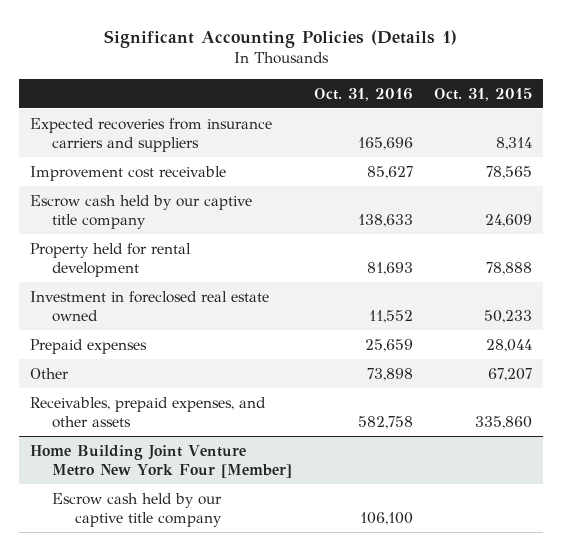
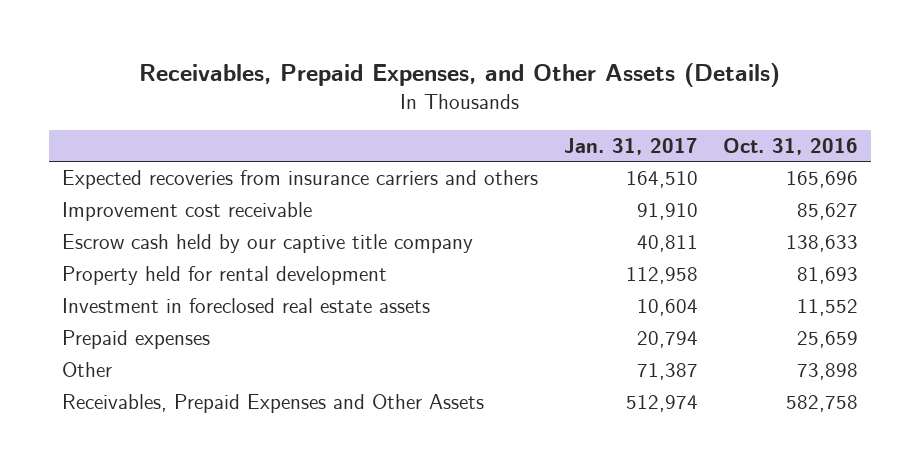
- Significant Accounting Policies (Details 1)
+ Receivables, Prepaid Expenses, and Other Assets (Details)
- | Oct. 31, 2016 | Oct. 31, 2015
+ | Jan. 31, 2017 | Oct. 31, 2016
- Expected recoveries from insurance carriers and suppliers | 165,696 | 8,314
+ Expected recoveries from insurance carriers and others | 164,510 | 165,696
- Investment in foreclosed real estate owned | 11,552 | 50,233
+ Investment in foreclosed real estate assets | 10,604 | 11,552
- Receivables, prepaid expenses, and other assets | 582,758 | 335,860
- Home Building Joint Venture Metro New York Four [Member]
- Escrow cash held by our captive title company | 106,100 |
+ Receivables, Prepaid Expenses and Other Assets | 512,974 | 582,758

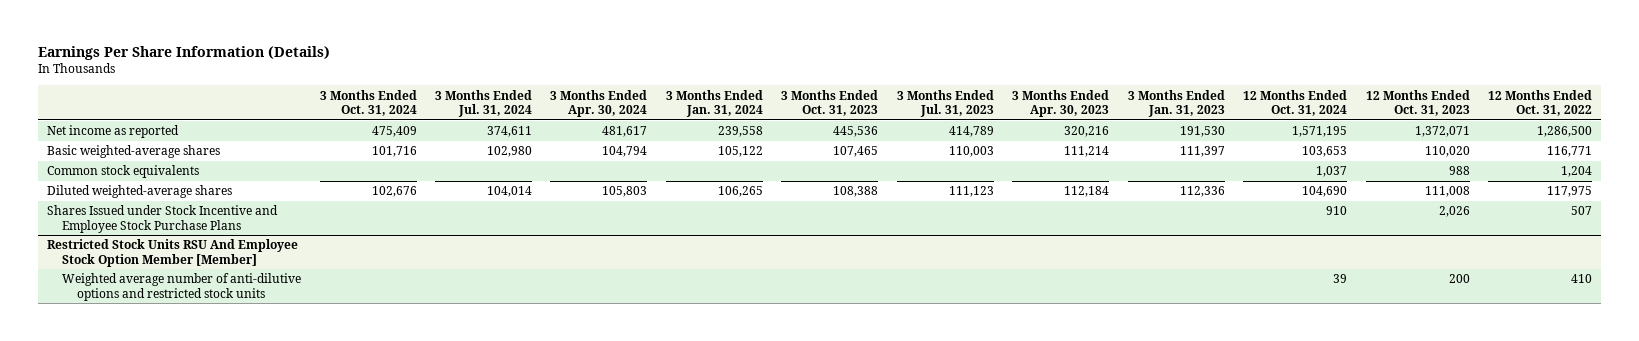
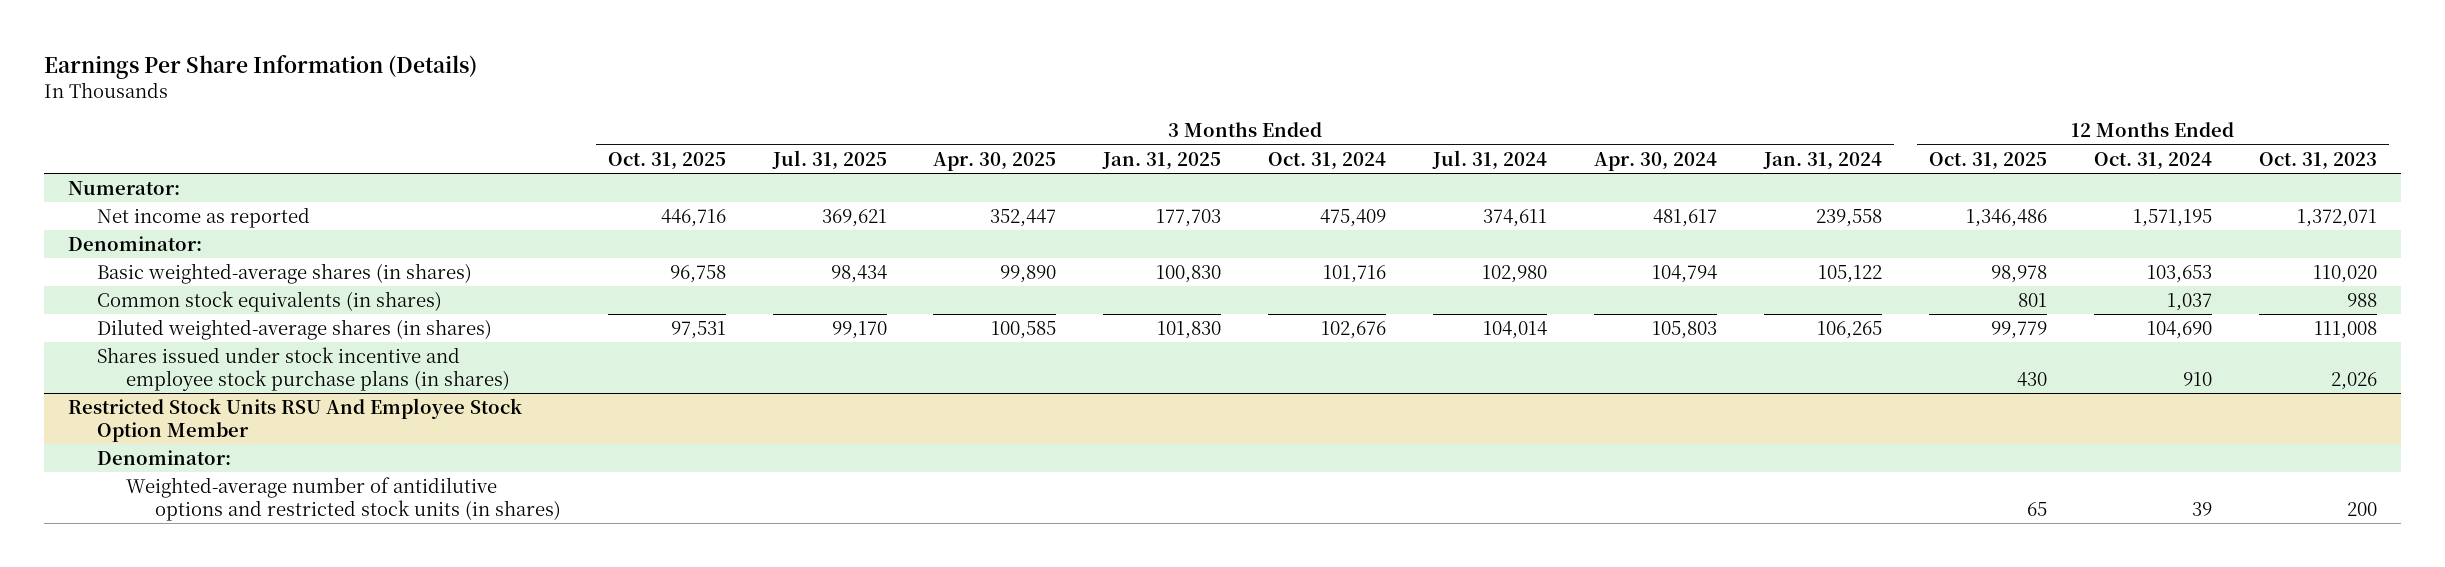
- | 3 Months Ended Oct. 31, 2024 | 3 Months Ended Jul. 31, 2024 | 3 Months Ended Apr. 30, 2024 | 3 Months Ended Jan. 31, 2024 | 3 Months Ended Oct. 31, 2023 | 3 Months Ended Jul. 31, 2023 | 3 Months Ended Apr. 30, 2023 | 3 Months Ended Jan. 31, 2023 | 12 Months Ended Oct. 31, 2024 | 12 Months Ended Oct. 31, 2023 | 12 Months Ended Oct. 31, 2022
+ | 3 Months Ended Oct. 31, 2025 | 3 Months Ended Jul. 31, 2025 | 3 Months Ended Apr. 30, 2025 | 3 Months Ended Jan. 31, 2025 | 3 Months Ended Oct. 31, 2024 | 3 Months Ended Jul. 31, 2024 | 3 Months Ended Apr. 30, 2024 | 3 Months Ended Jan. 31, 2024 | 12 Months Ended Oct. 31, 2025 | 12 Months Ended Oct. 31, 2024 | 12 Months Ended Oct. 31, 2023
+ Numerator:
- Basic weighted-average shares | 101,716 | 102,980 | 104,794 | 105,122 | 107,465 | 110,003 | 111,214 | 111,397 | 103,653 | 110,020 | 116,771
- Common stock equivalents | | | | | | | | | 1,037 | 988 | 1,204
- Diluted weighted-average shares | 102,676 | 104,014 | 105,803 | 106,265 | 108,388 | 111,123 | 112,184 | 112,336 | 104,690 | 111,008 | 117,975
- Shares Issued under Stock Incentive and Employee Stock Purchase Plans | | | | | | | | | 910 | 2,026 | 507
- Restricted Stock Units RSU And Employee Stock Option Member [Member]
- Weighted average number of anti-dilutive options and restricted stock units | | | | | | | | | 39 | 200 | 410
+ Denominator:
+ Basic weighted-average shares (in shares) | 96,758 | 98,434 | 99,890 | 100,830 | 101,716 | 102,980 | 104,794 | 105,122 | 98,978 | 103,653 | 110,020
+ Common stock equivalents (in shares) | | | | | | | | | 801 | 1,037 | 988
+ Diluted weighted-average shares (in shares) | 97,531 | 99,170 | 100,585 | 101,830 | 102,676 | 104,014 | 105,803 | 106,265 | 99,779 | 104,690 | 111,008
+ Shares issued under stock incentive and employee stock purchase plans (in shares) | | | | | | | | | 430 | 910 | 2,026
+ Restricted Stock Units RSU And Employee Stock Option Member
+ Denominator:
+ Weighted-average number of antidilutive options and restricted stock units (in shares) | | | | | | | | | 65 | 39 | 200

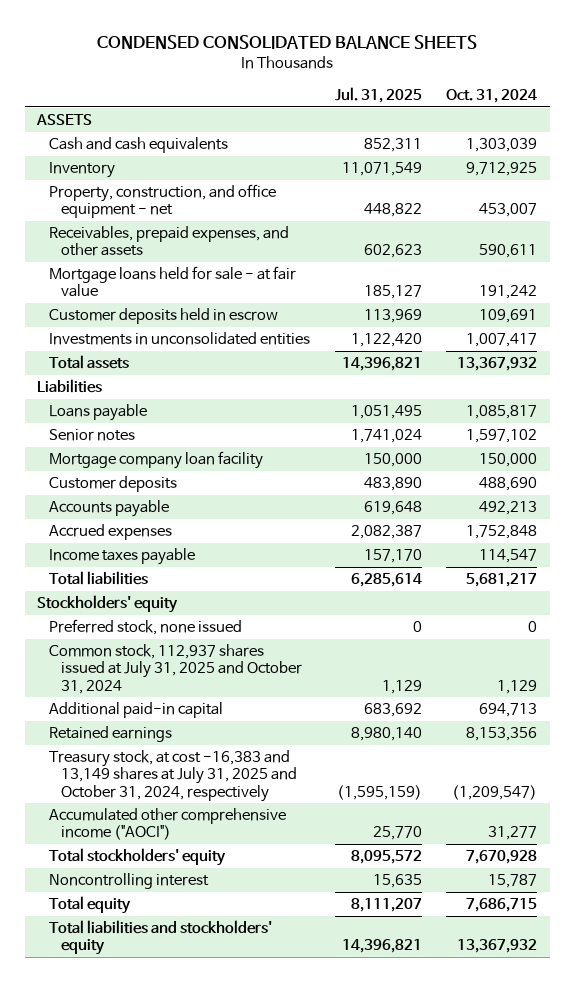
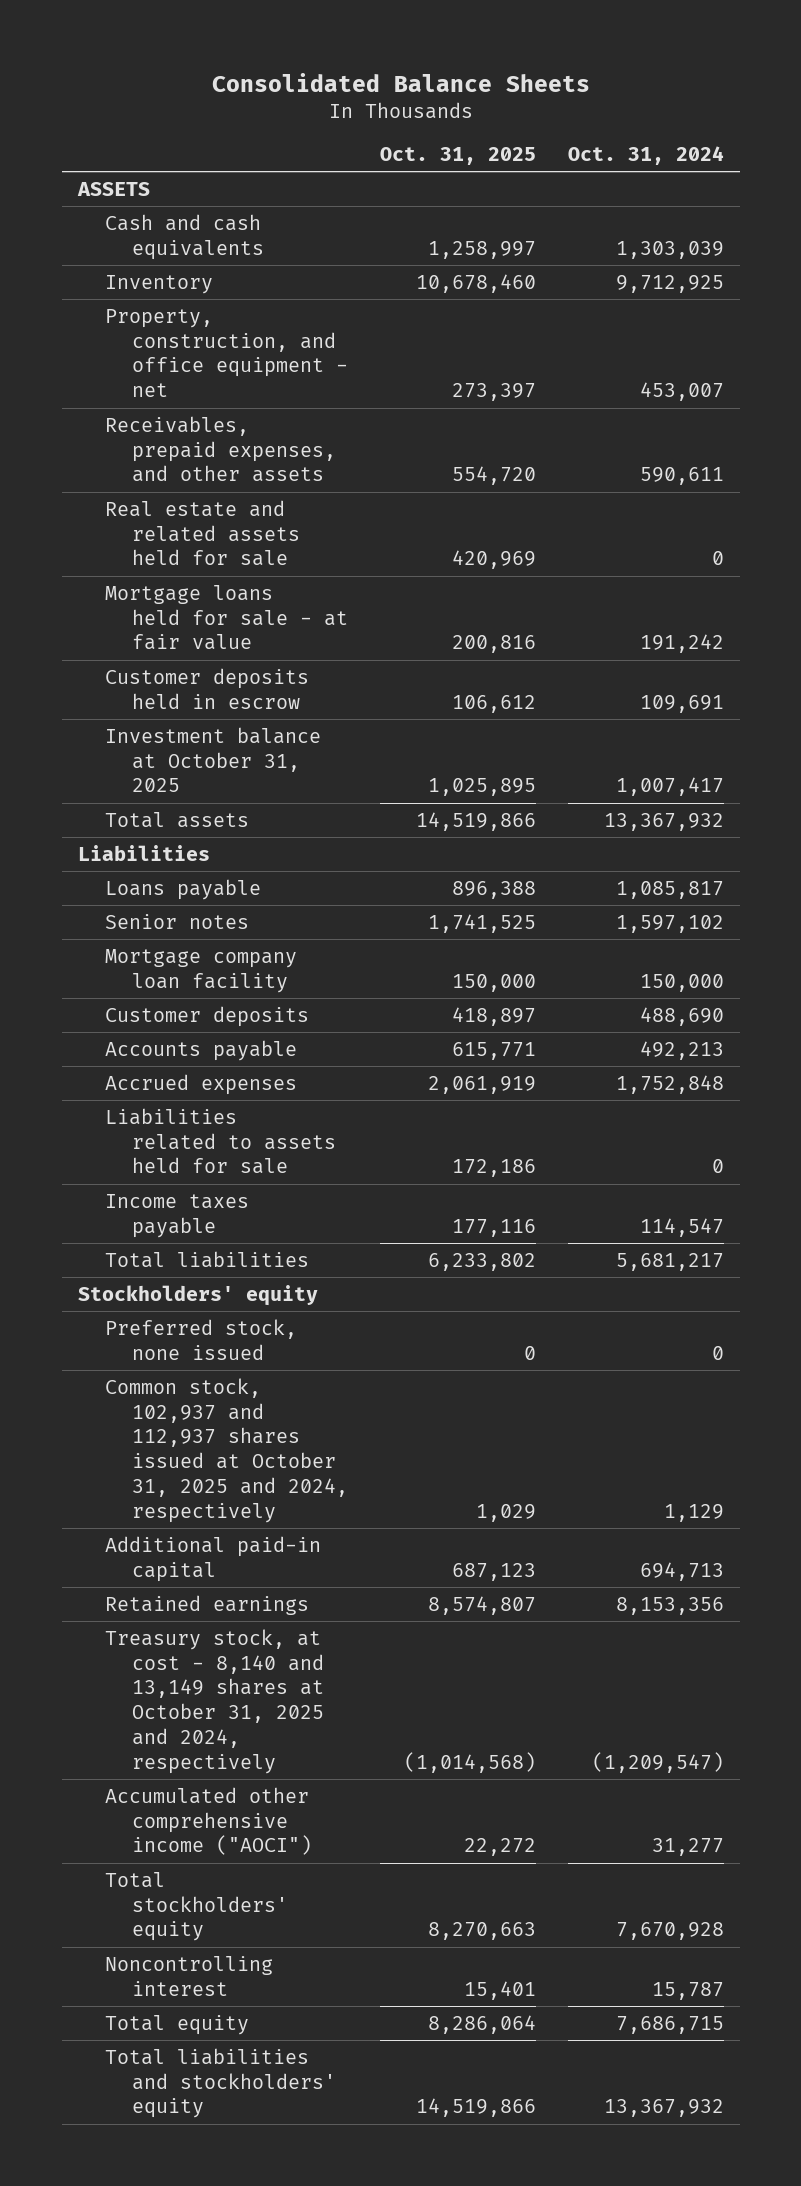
- CONDENSED CONSOLIDATED BALANCE SHEETS
+ Consolidated Balance Sheets
- | Jul. 31, 2025 | Oct. 31, 2024
+ | Oct. 31, 2025 | Oct. 31, 2024
+ Real estate and related assets held for sale | 420,969 | 0
- Investments in unconsolidated entities | 1,122,420 | 1,007,417
+ Investment balance at October 31, 2025 | 1,025,895 | 1,007,417
+ Liabilities related to assets held for sale | 172,186 | 0
- Common stock, 112,937 shares issued at July 31, 2025 and October 31, 2024 | 1,129 | 1,129
+ Common stock, 102,937 and 112,937 shares issued at October 31, 2025 and 2024, respectively | 1,029 | 1,129
- Treasury stock, at cost -16,383 and 13,149 shares at July 31, 2025 and October 31, 2024, respectively | (1,595,159) | (1,209,547)
+ Treasury stock, at cost - 8,140 and 13,149 shares at October 31, 2025 and 2024, respectively | (1,014,568) | (1,209,547)

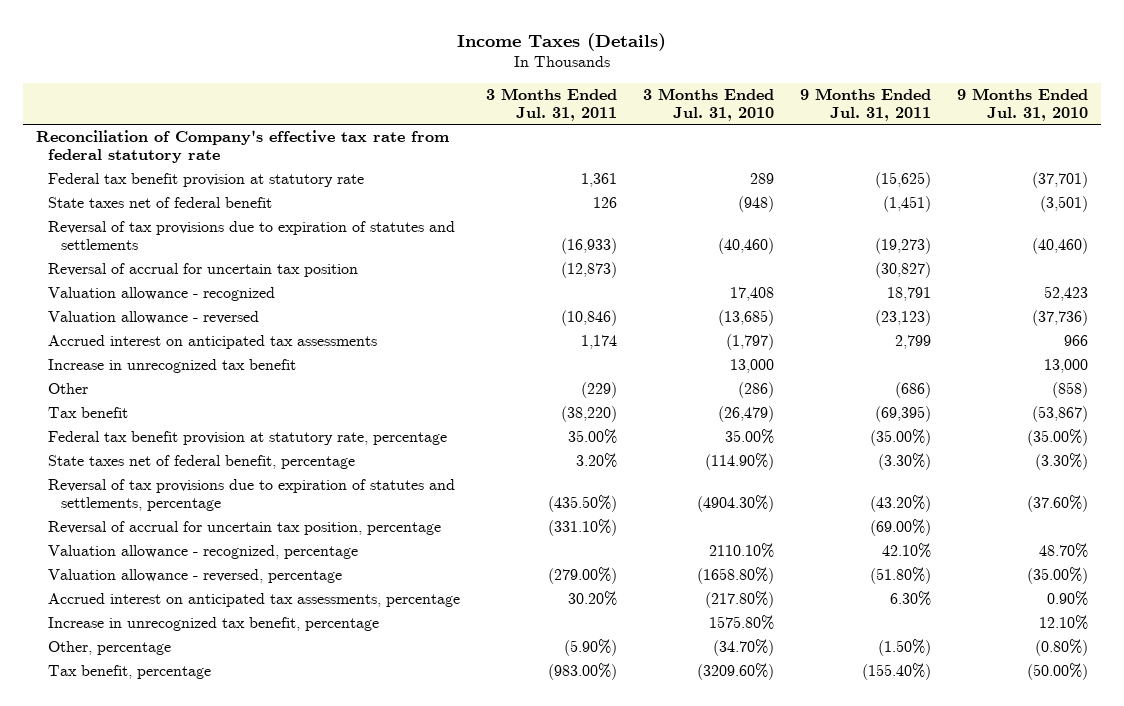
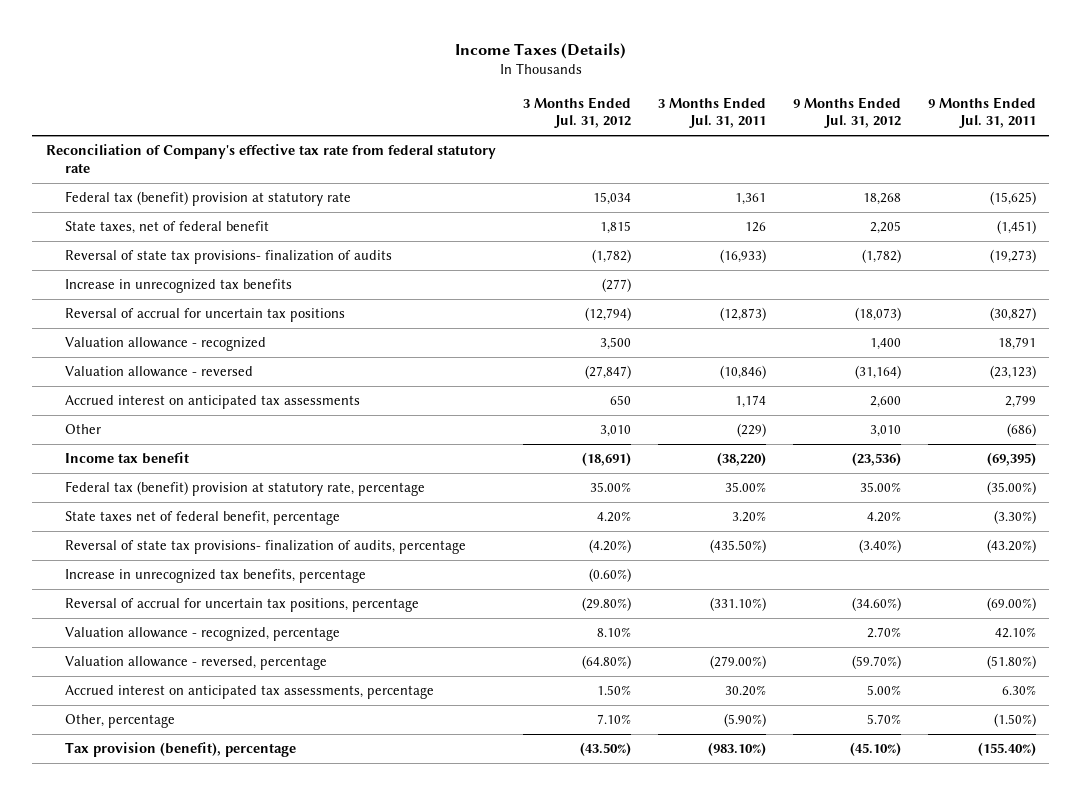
- | 3 Months Ended Jul. 31, 2011 | 3 Months Ended Jul. 31, 2010 | 9 Months Ended Jul. 31, 2011 | 9 Months Ended Jul. 31, 2010
+ | 3 Months Ended Jul. 31, 2012 | 3 Months Ended Jul. 31, 2011 | 9 Months Ended Jul. 31, 2012 | 9 Months Ended Jul. 31, 2011
- Federal tax benefit provision at statutory rate | 1,361 | 289 | (15,625) | (37,701)
- State taxes net of federal benefit | 126 | (948) | (1,451) | (3,501)
- Reversal of tax provisions due to expiration of statutes and settlements | (16,933) | (40,460) | (19,273) | (40,460)
- Reversal of accrual for uncertain tax position | (12,873) | | (30,827) |
+ Federal tax (benefit) provision at statutory rate | 15,034 | 1,361 | 18,268 | (15,625)
+ State taxes, net of federal benefit | 1,815 | 126 | 2,205 | (1,451)
+ Reversal of state tax provisions- finalization of audits | (1,782) | (16,933) | (1,782) | (19,273)
+ Increase in unrecognized tax benefits | (277) | | |
+ Reversal of accrual for uncertain tax positions | (12,794) | (12,873) | (18,073) | (30,827)
- Increase in unrecognized tax benefit | | 13,000 | | 13,000
- Tax benefit | (38,220) | (26,479) | (69,395) | (53,867)
- Federal tax benefit provision at statutory rate, percentage | 35.00% | 35.00% | (35.00%) | (35.00%)
+ Income tax benefit | (18,691) | (38,220) | (23,536) | (69,395)
+ Federal tax (benefit) provision at statutory rate, percentage | 35.00% | 35.00% | 35.00% | (35.00%)
- Reversal of tax provisions due to expiration of statutes and settlements, percentage | (435.50%) | (4904.30%) | (43.20%) | (37.60%)
- Reversal of accrual for uncertain tax position, percentage | (331.10%) | | (69.00%) |
+ Reversal of state tax provisions- finalization of audits, percentage | (4.20%) | (435.50%) | (3.40%) | (43.20%)
+ Increase in unrecognized tax benefits, percentage | (0.60%) | | |
+ Reversal of accrual for uncertain tax positions, percentage | (29.80%) | (331.10%) | (34.60%) | (69.00%)
- Increase in unrecognized tax benefit, percentage | | 1575.80% | | 12.10%
- Tax benefit, percentage | (983.00%) | (3209.60%) | (155.40%) | (50.00%)
+ Tax provision (benefit), percentage | (43.50%) | (983.10%) | (45.10%) | (155.40%)

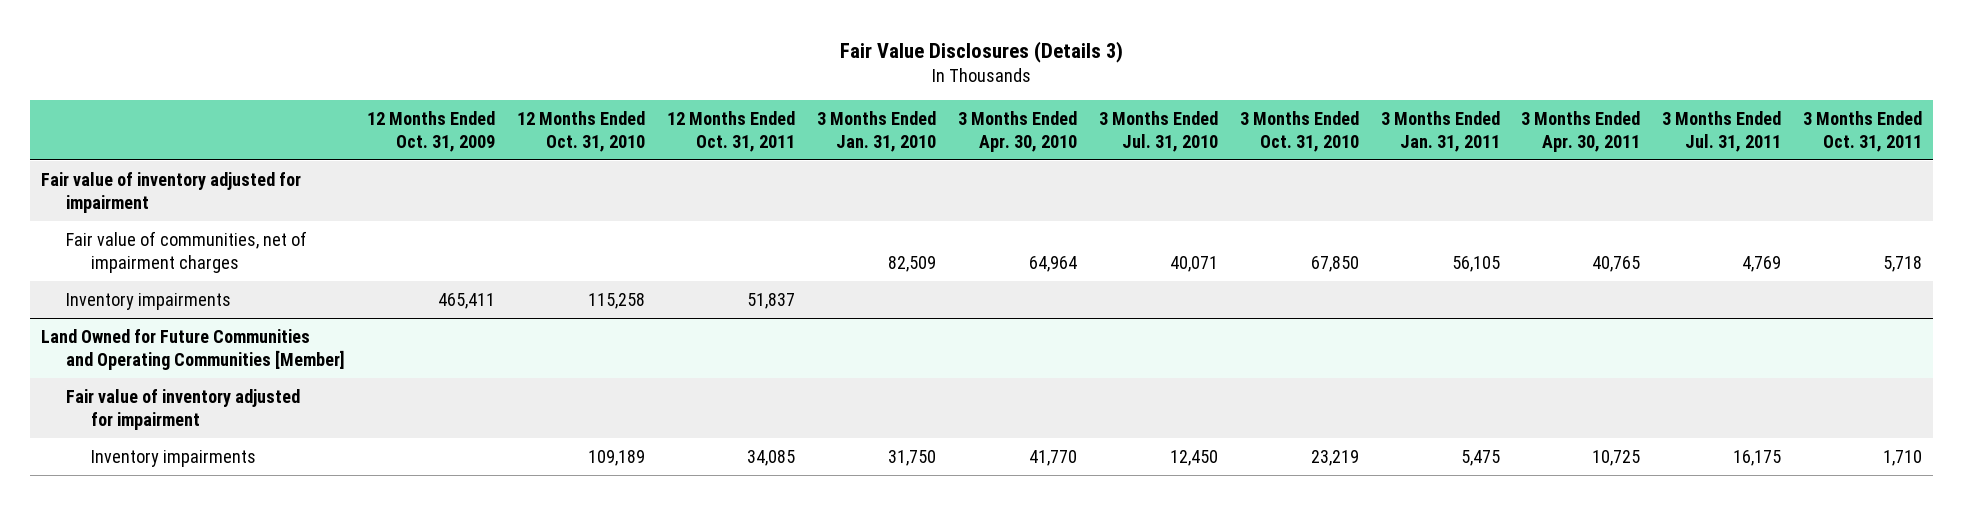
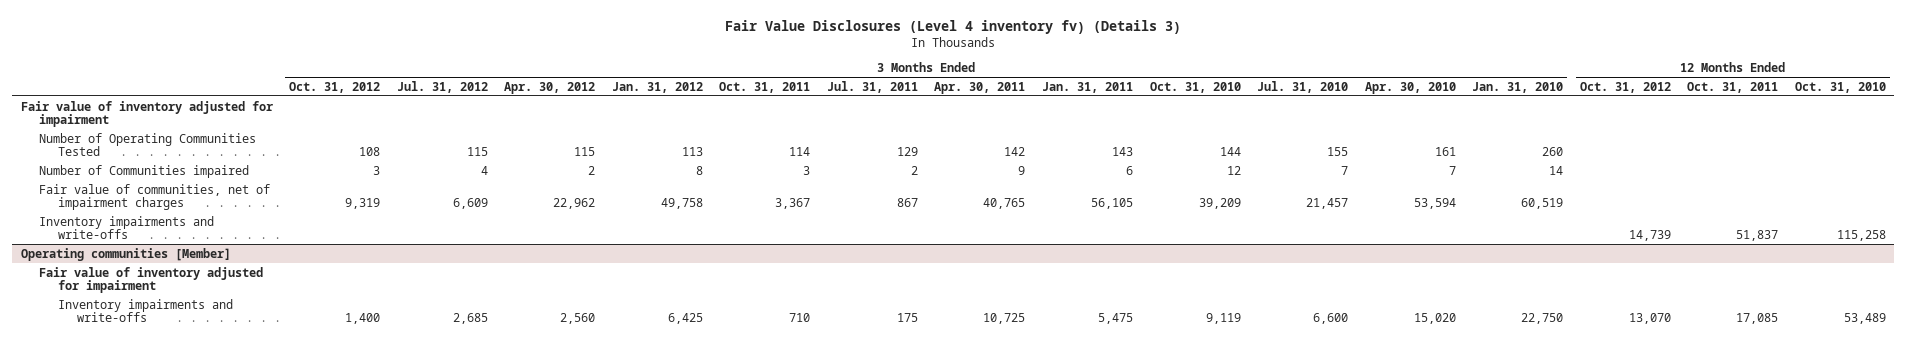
- Fair Value Disclosures (Details 3)
+ Fair Value Disclosures (Level 4 inventory fv) (Details 3)
- | 12 Months Ended Oct. 31, 2009 | 12 Months Ended Oct. 31, 2010 | 12 Months Ended Oct. 31, 2011 | 3 Months Ended Jan. 31, 2010 | 3 Months Ended Apr. 30, 2010 | 3 Months Ended Jul. 31, 2010 | 3 Months Ended Oct. 31, 2010 | 3 Months Ended Jan. 31, 2011 | 3 Months Ended Apr. 30, 2011 | 3 Months Ended Jul. 31, 2011 | 3 Months Ended Oct. 31, 2011
+ | 3 Months Ended Oct. 31, 2012 | 3 Months Ended Jul. 31, 2012 | 3 Months Ended Apr. 30, 2012 | 3 Months Ended Jan. 31, 2012 | 3 Months Ended Oct. 31, 2011 | 3 Months Ended Jul. 31, 2011 | 3 Months Ended Apr. 30, 2011 | 3 Months Ended Jan. 31, 2011 | 3 Months Ended Oct. 31, 2010 | 3 Months Ended Jul. 31, 2010 | 3 Months Ended Apr. 30, 2010 | 3 Months Ended Jan. 31, 2010 | 12 Months Ended Oct. 31, 2012 | 12 Months Ended Oct. 31, 2011 | 12 Months Ended Oct. 31, 2010
- Fair value of communities, net of impairment charges | | | | 82,509 | 64,964 | 40,071 | 67,850 | 56,105 | 40,765 | 4,769 | 5,718
- Inventory impairments | 465,411 | 115,258 | 51,837 | | | | | | | |
- Land Owned for Future Communities and Operating Communities [Member]
+ Number of Operating Communities Tested | 108 | 115 | 115 | 113 | 114 | 129 | 142 | 143 | 144 | 155 | 161 | 260 | | |
+ Number of Communities impaired | 3 | 4 | 2 | 8 | 3 | 2 | 9 | 6 | 12 | 7 | 7 | 14 | | |
+ Fair value of communities, net of impairment charges | 9,319 | 6,609 | 22,962 | 49,758 | 3,367 | 867 | 40,765 | 56,105 | 39,209 | 21,457 | 53,594 | 60,519 | | |
+ Inventory impairments and write-offs | | | | | | | | | | | | | 14,739 | 51,837 | 115,258
+ Operating communities [Member]
- Inventory impairments | | 109,189 | 34,085 | 31,750 | 41,770 | 12,450 | 23,219 | 5,475 | 10,725 | 16,175 | 1,710
+ Inventory impairments and write-offs | 1,400 | 2,685 | 2,560 | 6,425 | 710 | 175 | 10,725 | 5,475 | 9,119 | 6,600 | 15,020 | 22,750 | 13,070 | 17,085 | 53,489

